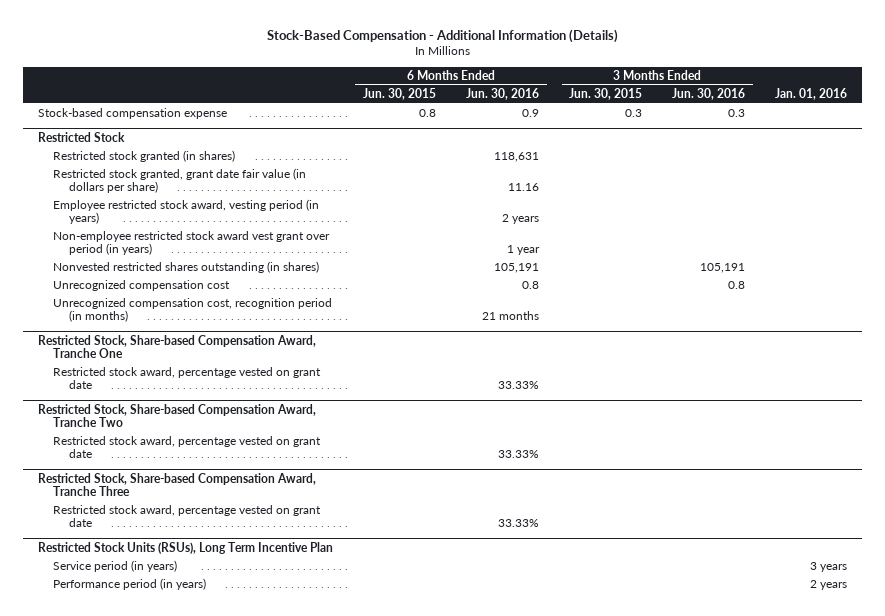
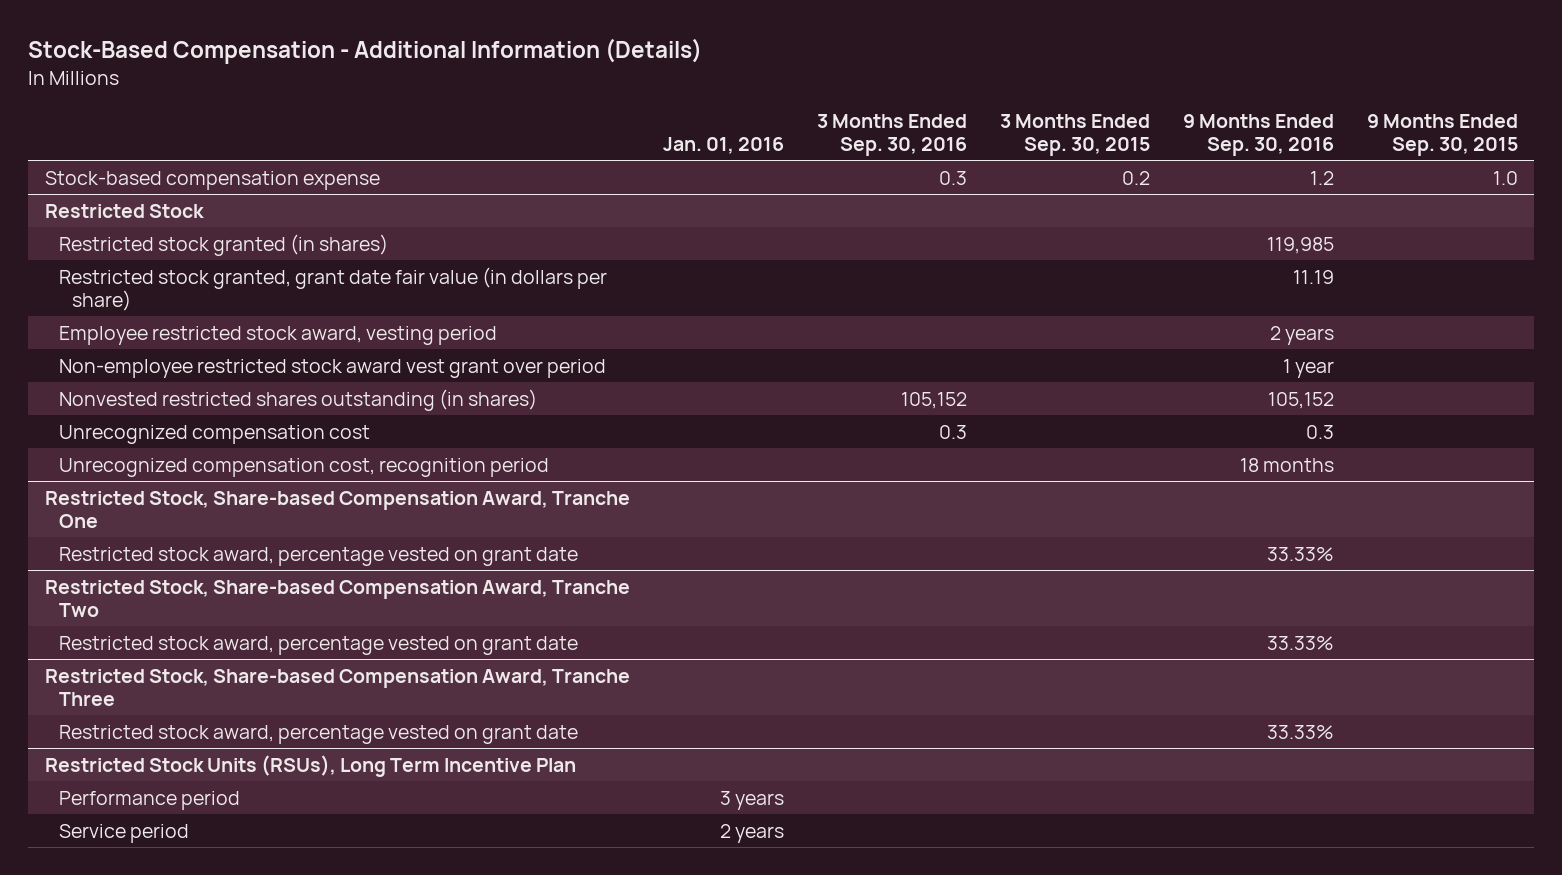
- | 6 Months Ended Jun. 30, 2015 | 6 Months Ended Jun. 30, 2016 | 3 Months Ended Jun. 30, 2015 | 3 Months Ended Jun. 30, 2016 | Jan. 01, 2016
+ | Jan. 01, 2016 | 3 Months Ended Sep. 30, 2016 | 3 Months Ended Sep. 30, 2015 | 9 Months Ended Sep. 30, 2016 | 9 Months Ended Sep. 30, 2015
@ Restricted Stock
- Employee restricted stock award, vesting period (in years) | | 2 years | | |
- Non-employee restricted stock award vest grant over period (in years) | | 1 year | | |
+ Employee restricted stock award, vesting period | | | | 2 years |
+ Non-employee restricted stock award vest grant over period | | | | 1 year |
- Unrecognized compensation cost, recognition period (in months) | | 21 months | | |
+ Unrecognized compensation cost, recognition period | | | | 18 months |
@ Restricted Stock Units (RSUs), Long Term Incentive Plan
- Service period (in years) | | | | | 3 years
- Performance period (in years) | | | | | 2 years
+ Performance period | 3 years | | | |
+ Service period | 2 years | | | |

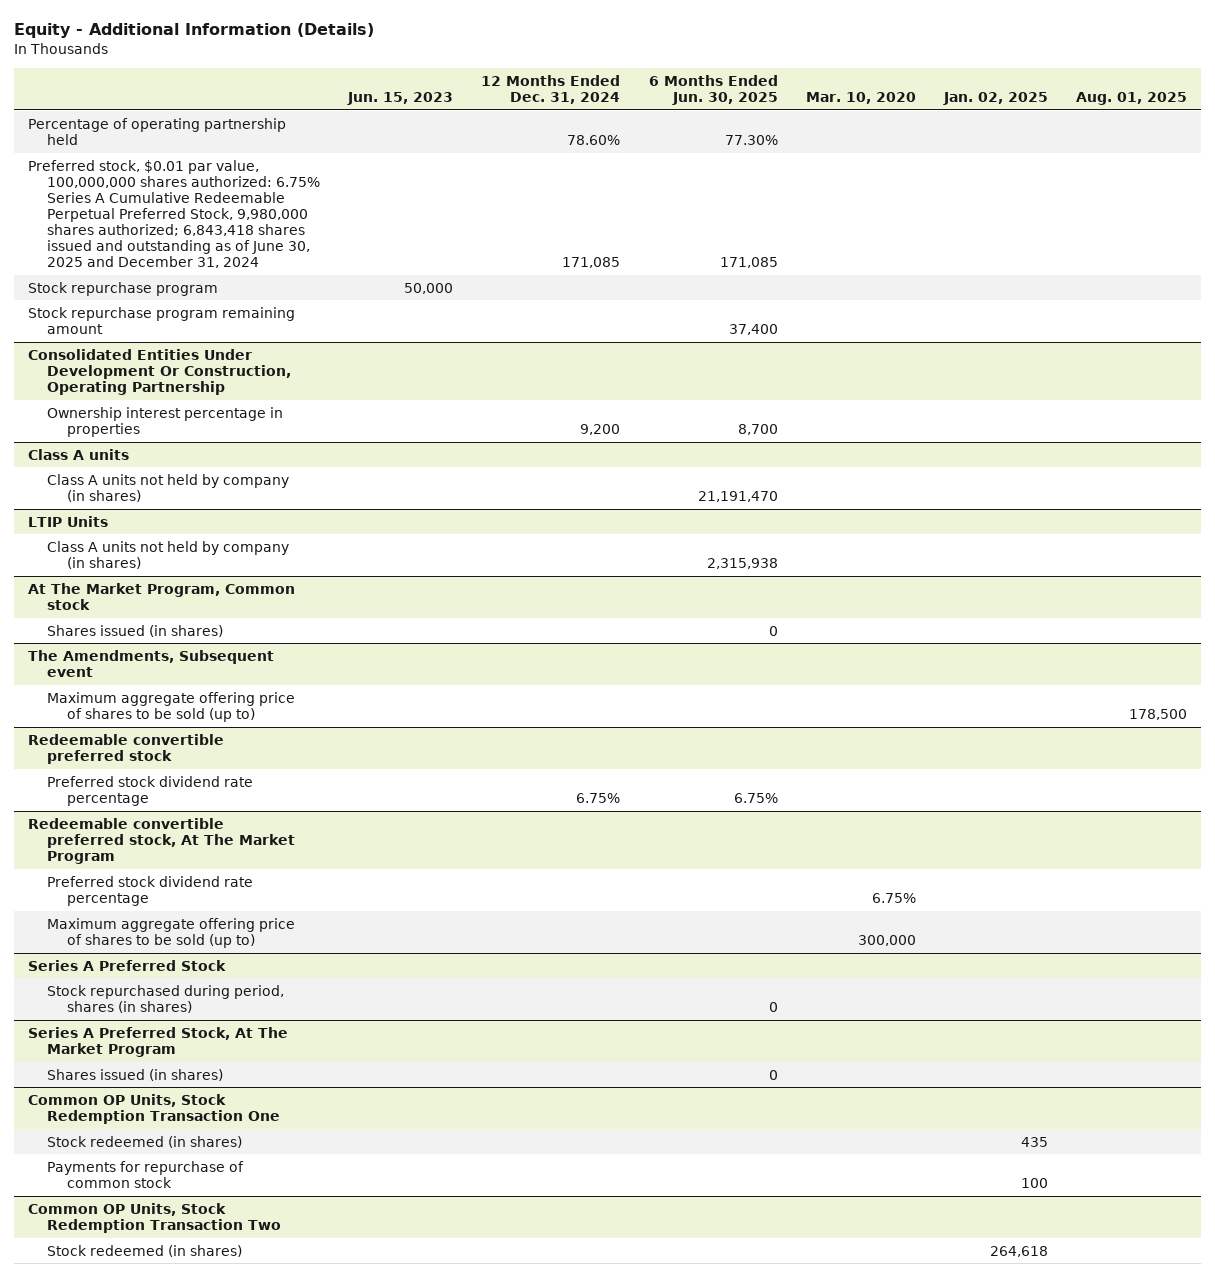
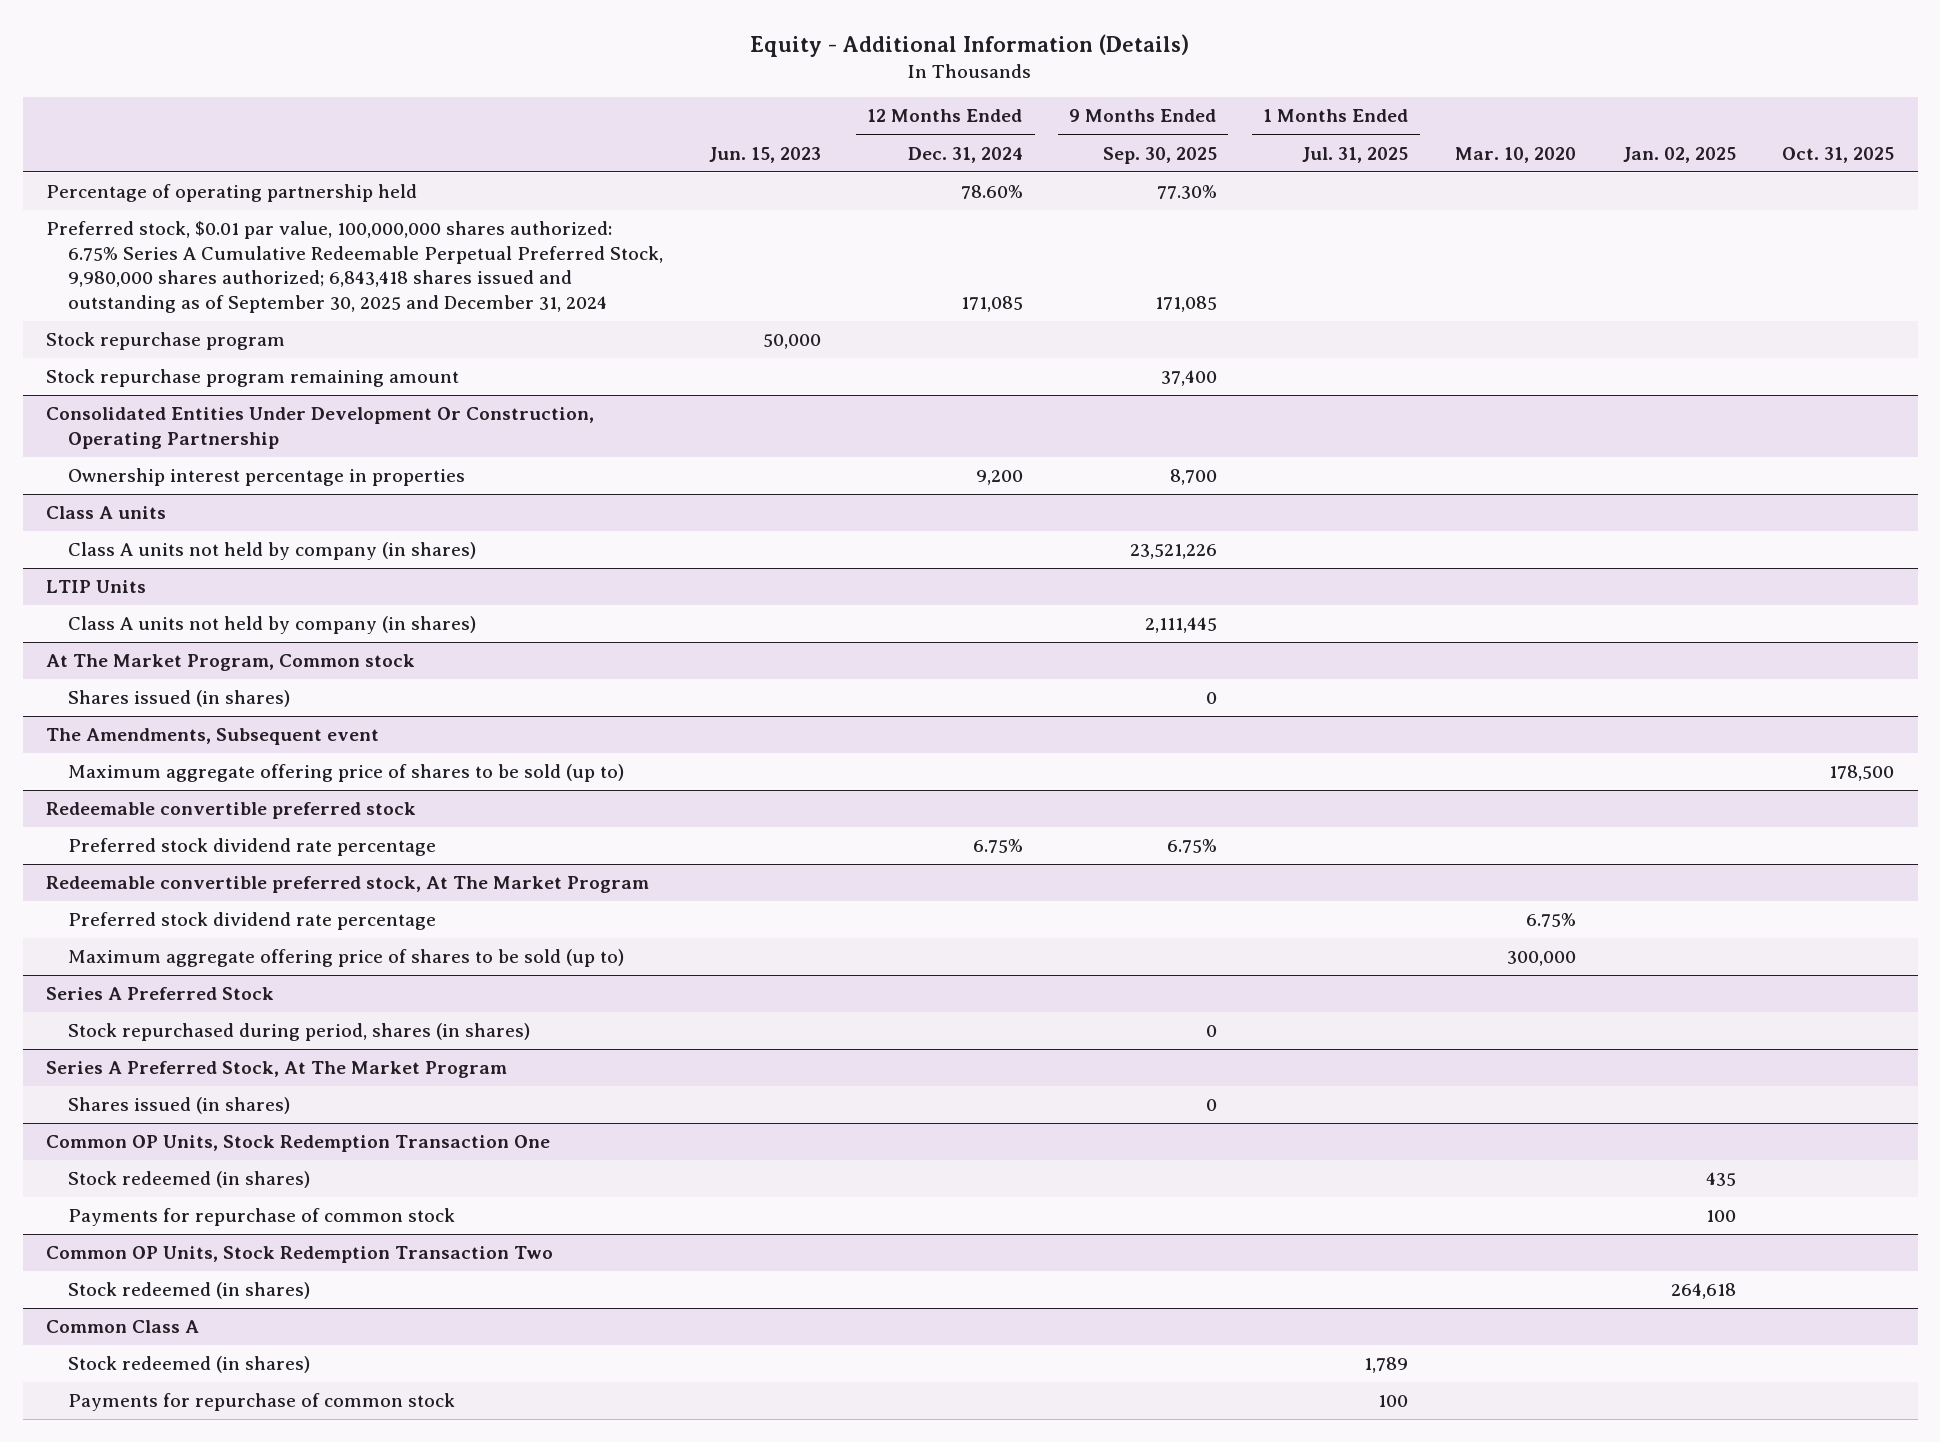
- | Jun. 15, 2023 | 12 Months Ended Dec. 31, 2024 | 6 Months Ended Jun. 30, 2025 | Mar. 10, 2020 | Jan. 02, 2025 | Aug. 01, 2025
+ | Jun. 15, 2023 | 12 Months Ended Dec. 31, 2024 | 9 Months Ended Sep. 30, 2025 | 1 Months Ended Jul. 31, 2025 | Mar. 10, 2020 | Jan. 02, 2025 | Oct. 31, 2025
- Preferred stock, $0.01 par value, 100,000,000 shares authorized: 6.75% Series A Cumulative Redeemable Perpetual Preferred Stock, 9,980,000 shares authorized; 6,843,418 shares issued and outstanding as of June 30, 2025 and December 31, 2024 | | 171,085 | 171,085 | | |
+ Preferred stock, $0.01 par value, 100,000,000 shares authorized: 6.75% Series A Cumulative Redeemable Perpetual Preferred Stock, 9,980,000 shares authorized; 6,843,418 shares issued and outstanding as of September 30, 2025 and December 31, 2024 | | 171,085 | 171,085 | | | |
+ Common Class A
+ Stock redeemed (in shares) | | | | 1,789 | | |
+ Payments for repurchase of common stock | | | | 100 | | |

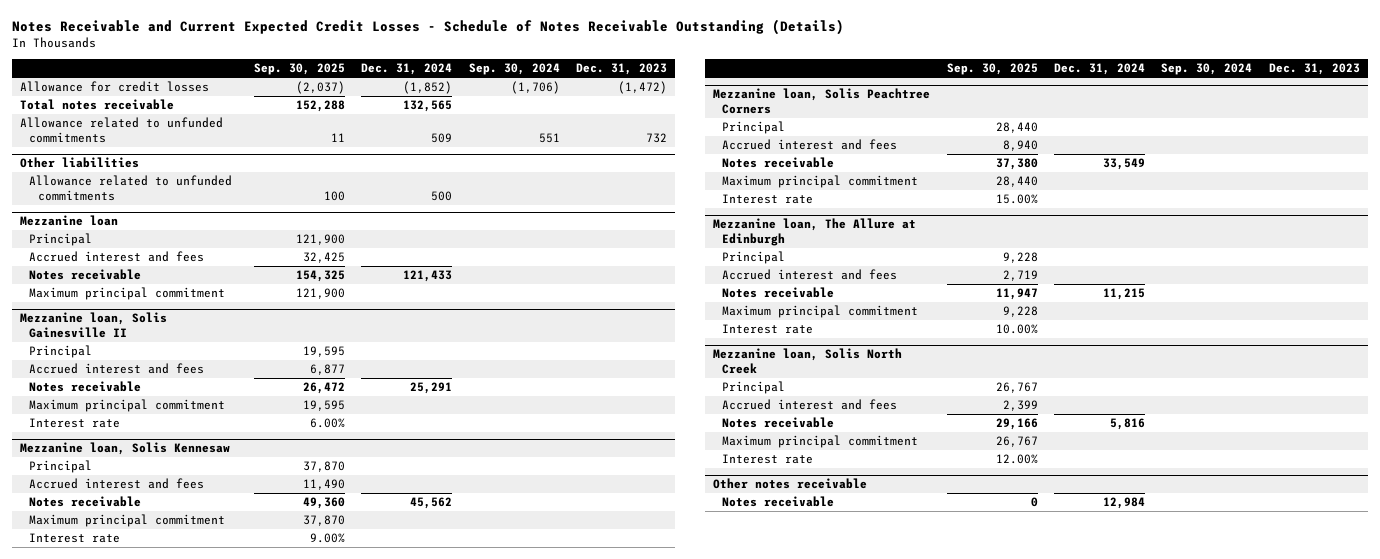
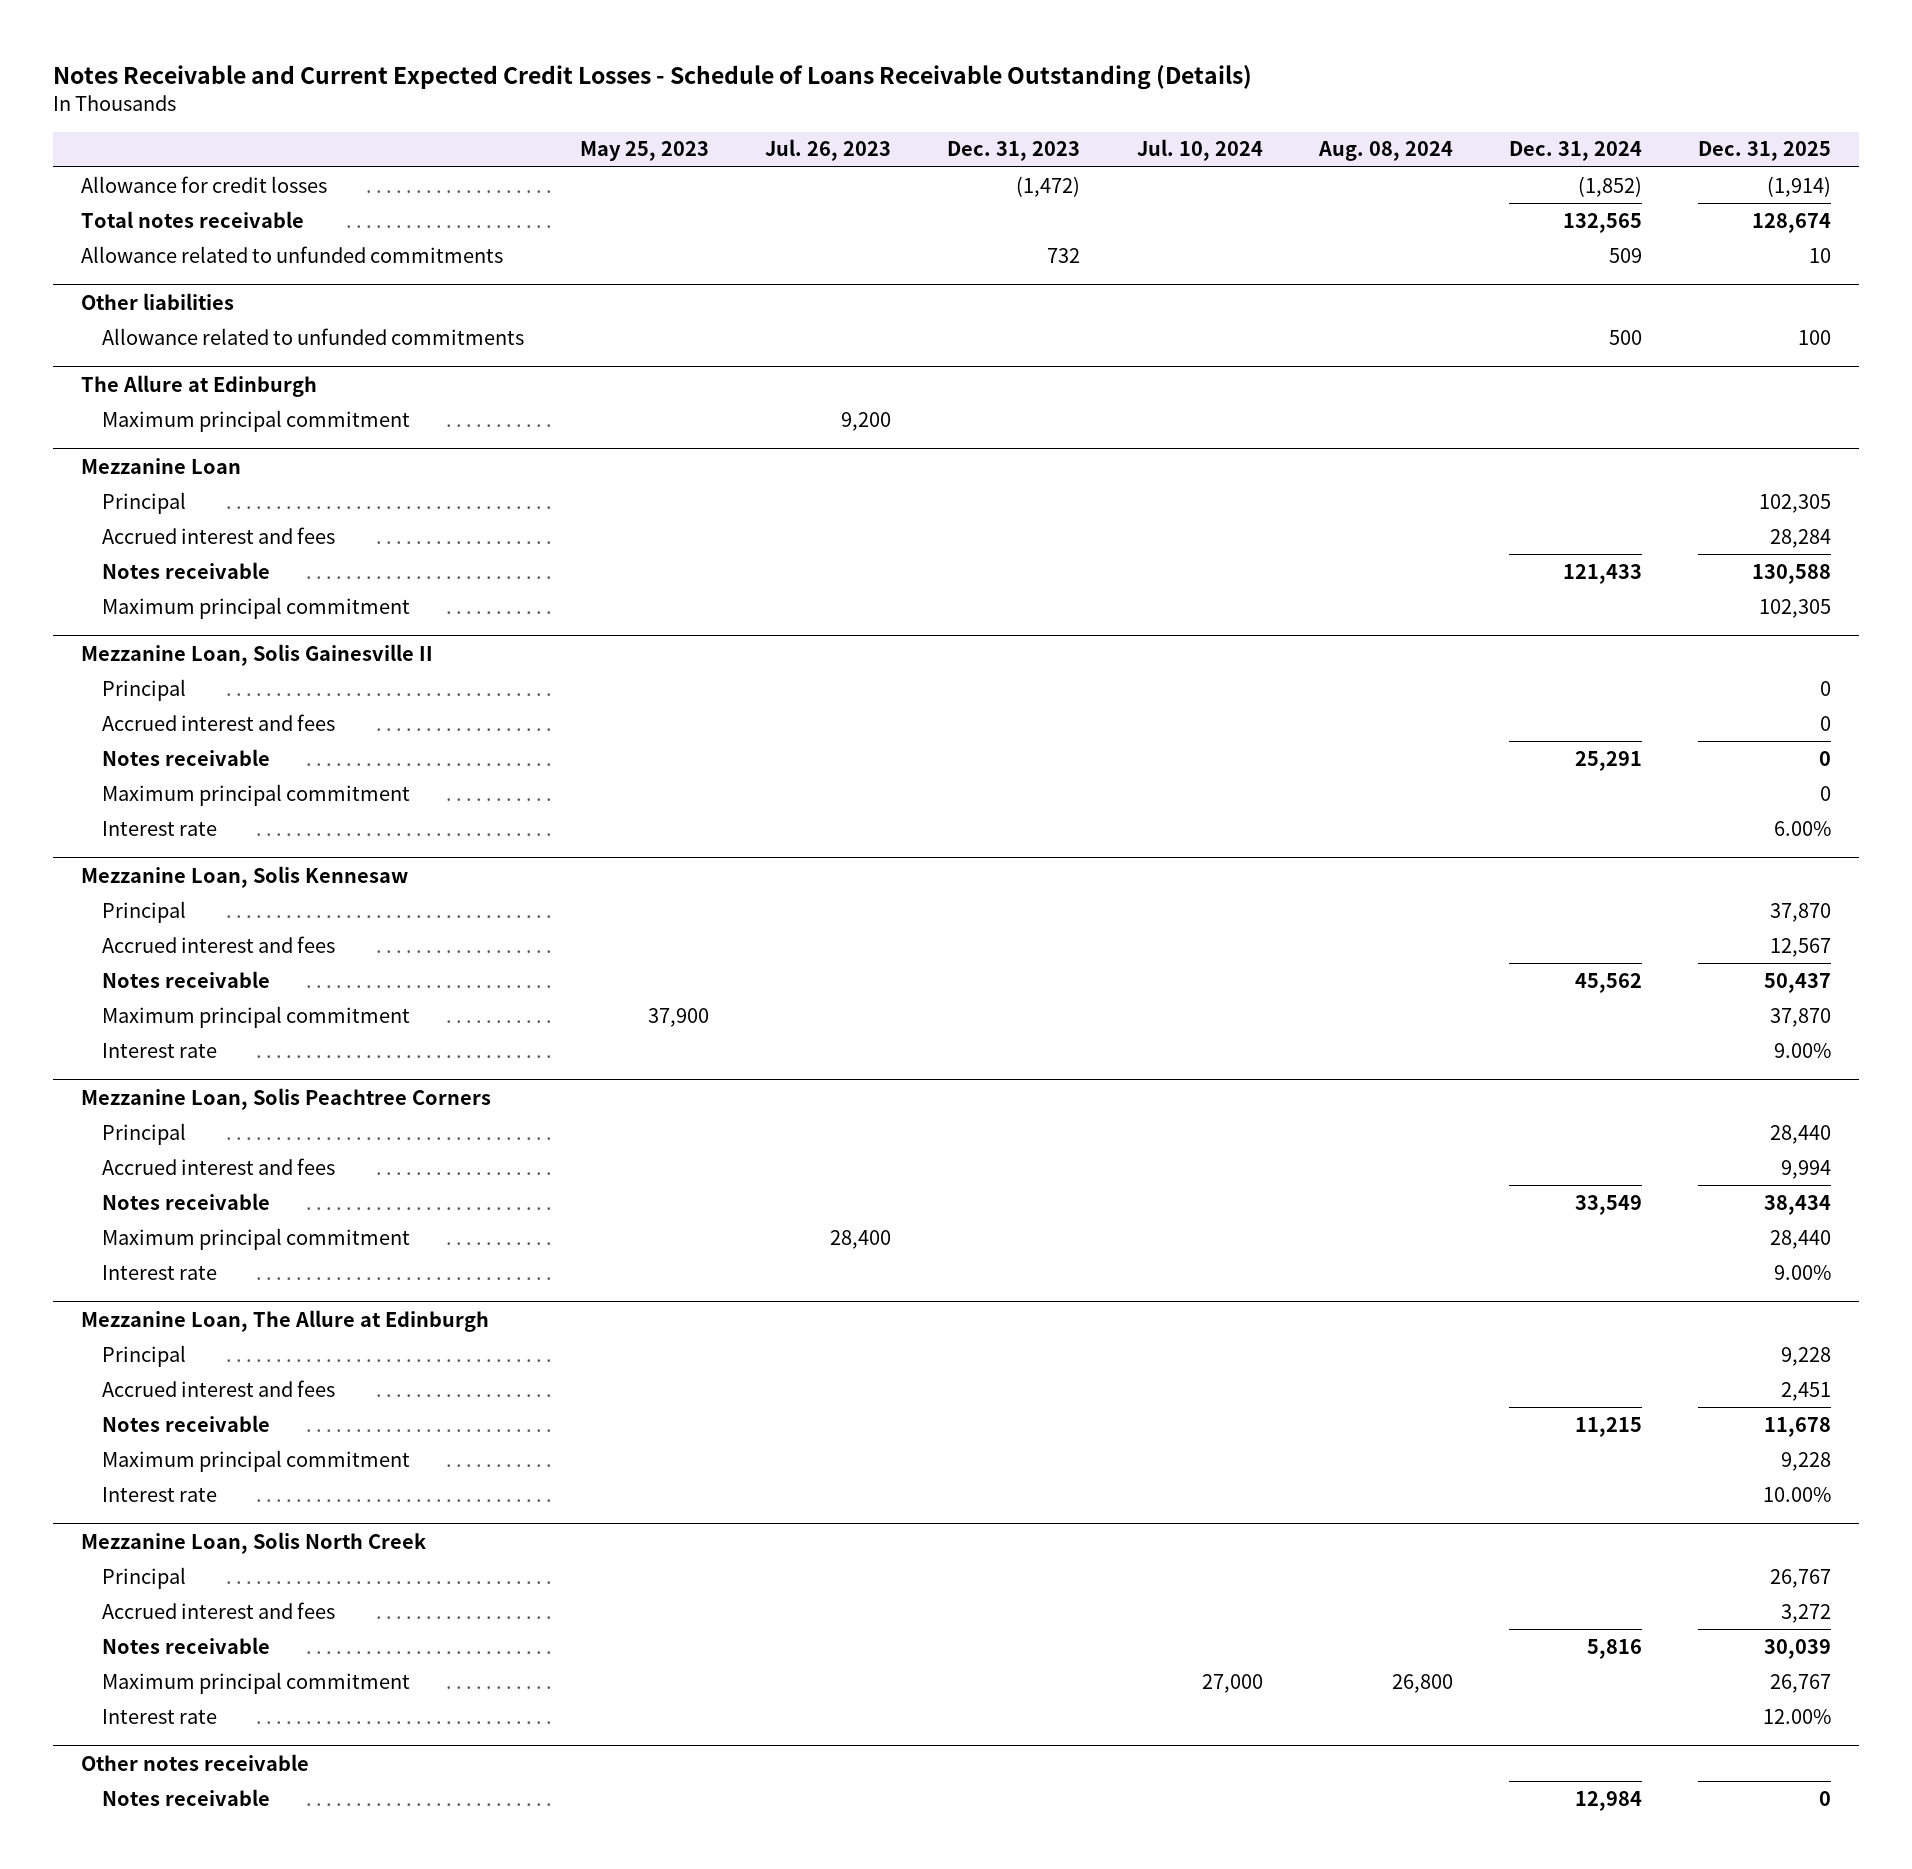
- Notes Receivable and Current Expected Credit Losses - Schedule of Notes Receivable Outstanding (Details)
+ Notes Receivable and Current Expected Credit Losses - Schedule of Loans Receivable Outstanding (Details)
- | Sep. 30, 2025 | Dec. 31, 2024 | Sep. 30, 2024 | Dec. 31, 2023
+ | May 25, 2023 | Jul. 26, 2023 | Dec. 31, 2023 | Jul. 10, 2024 | Aug. 08, 2024 | Dec. 31, 2024 | Dec. 31, 2025
- Mezzanine loan
+ The Allure at Edinburgh
+ Maximum principal commitment | | 9,200 | | | | |
+ Mezzanine Loan
- Mezzanine loan, Solis Gainesville II
+ Mezzanine Loan, Solis Gainesville II
- Mezzanine loan, Solis Kennesaw
+ Mezzanine Loan, Solis Kennesaw
- Mezzanine loan, Solis Peachtree Corners
+ Mezzanine Loan, Solis Peachtree Corners
- Mezzanine loan, The Allure at Edinburgh
+ Mezzanine Loan, The Allure at Edinburgh
- Mezzanine loan, Solis North Creek
+ Mezzanine Loan, Solis North Creek

